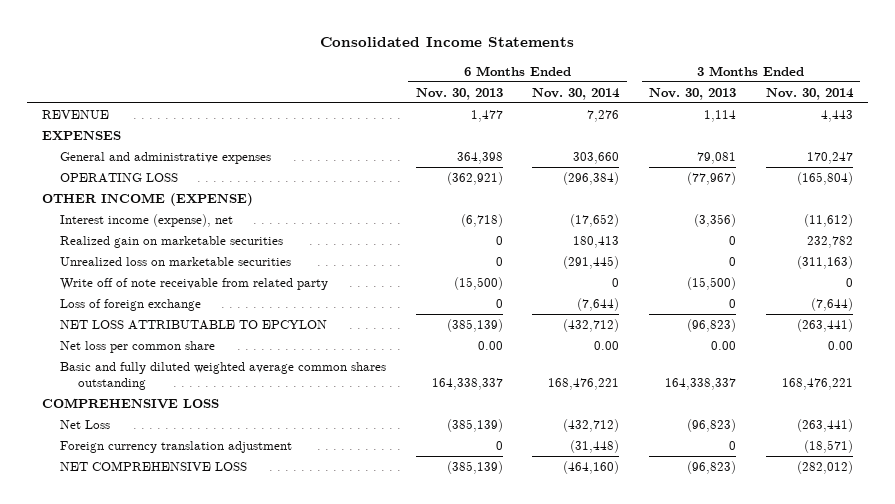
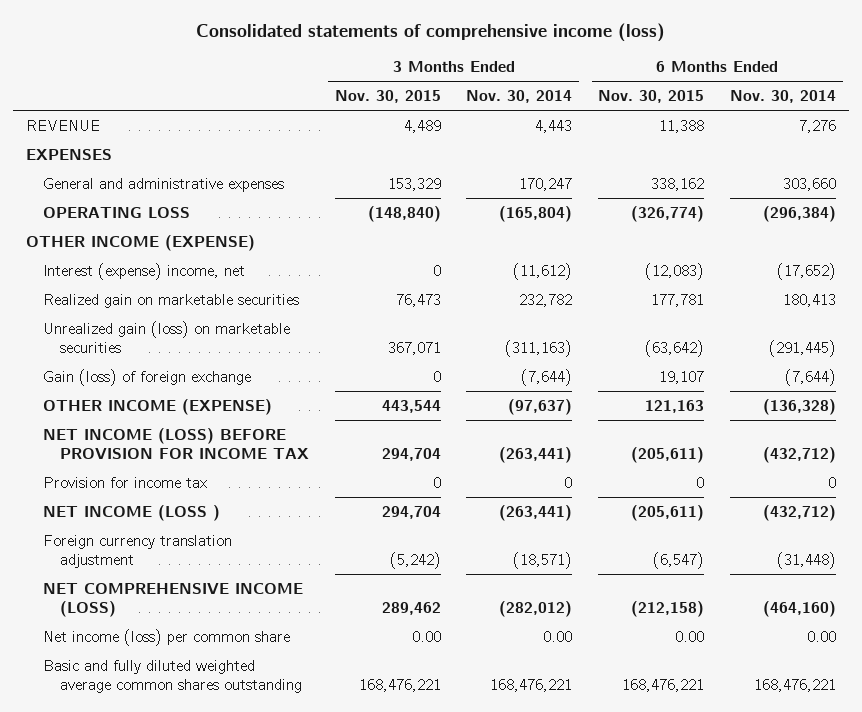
- Consolidated Income Statements
+ Consolidated statements of comprehensive income (loss)
- | 6 Months Ended Nov. 30, 2013 | 6 Months Ended Nov. 30, 2014 | 3 Months Ended Nov. 30, 2013 | 3 Months Ended Nov. 30, 2014
+ | 3 Months Ended Nov. 30, 2015 | 3 Months Ended Nov. 30, 2014 | 6 Months Ended Nov. 30, 2015 | 6 Months Ended Nov. 30, 2014
- Interest income (expense), net | (6,718) | (17,652) | (3,356) | (11,612)
+ Interest (expense) income, net | 0 | (11,612) | (12,083) | (17,652)
- Unrealized loss on marketable securities | 0 | (291,445) | 0 | (311,163)
- Write off of note receivable from related party | (15,500) | 0 | (15,500) | 0
- Loss of foreign exchange | 0 | (7,644) | 0 | (7,644)
- NET LOSS ATTRIBUTABLE TO EPCYLON | (385,139) | (432,712) | (96,823) | (263,441)
- Net loss per common share | 0.00 | 0.00 | 0.00 | 0.00
- COMPREHENSIVE LOSS
- Net Loss | (385,139) | (432,712) | (96,823) | (263,441)
+ Unrealized gain (loss) on marketable securities | 367,071 | (311,163) | (63,642) | (291,445)
+ Gain (loss) of foreign exchange | 0 | (7,644) | 19,107 | (7,644)
+ OTHER INCOME (EXPENSE) | 443,544 | (97,637) | 121,163 | (136,328)
+ NET INCOME (LOSS) BEFORE PROVISION FOR INCOME TAX | 294,704 | (263,441) | (205,611) | (432,712)
+ Provision for income tax | 0 | 0 | 0 | 0
+ NET INCOME (LOSS ) | 294,704 | (263,441) | (205,611) | (432,712)
- NET COMPREHENSIVE LOSS | (385,139) | (464,160) | (96,823) | (282,012)
+ NET COMPREHENSIVE INCOME (LOSS) | 289,462 | (282,012) | (212,158) | (464,160)
+ Net income (loss) per common share | 0.00 | 0.00 | 0.00 | 0.00
moved down: Basic and fully diluted weighted average common shares outstanding | 168,476,221 | 168,476,221 | 168,476,221 | 168,476,221

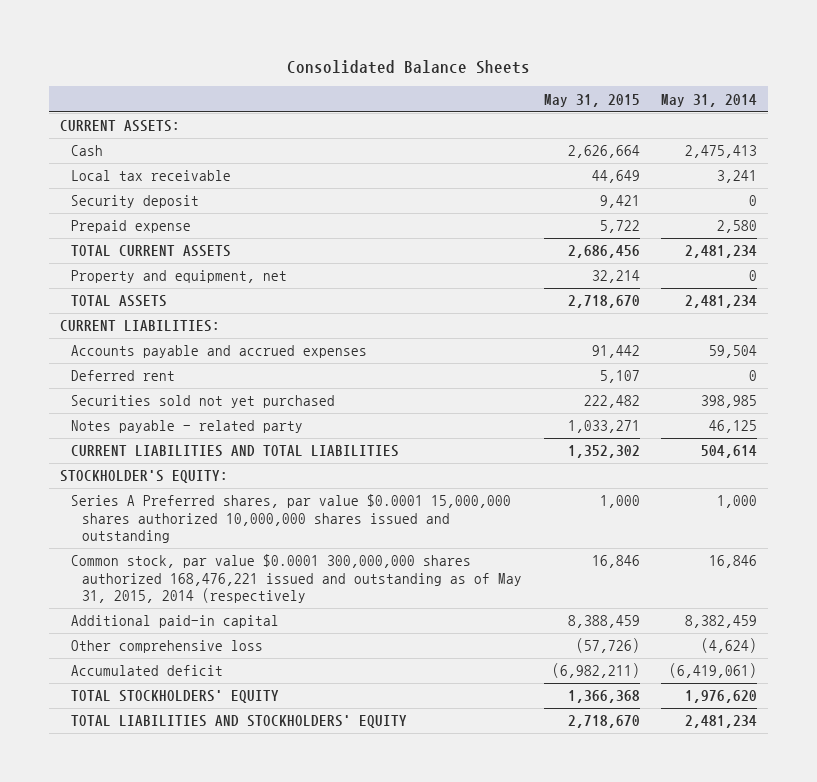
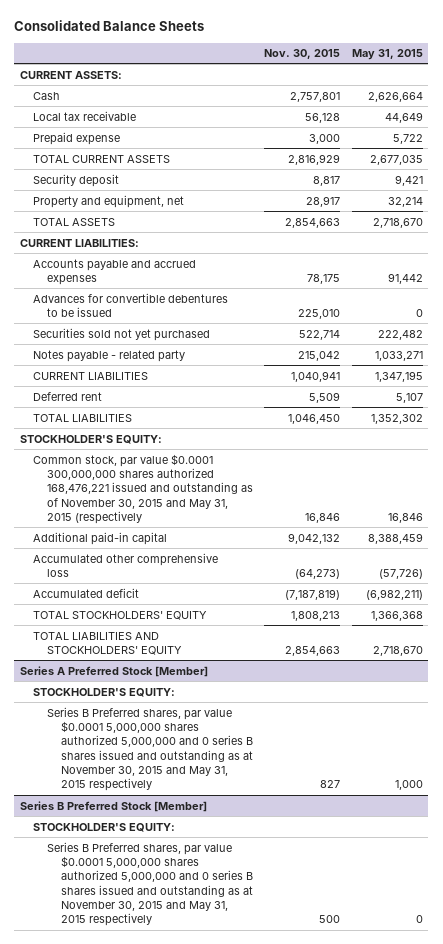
- | May 31, 2015 | May 31, 2014
+ | Nov. 30, 2015 | May 31, 2015
- TOTAL CURRENT ASSETS | 2,686,456 | 2,481,234
+ TOTAL CURRENT ASSETS | 2,816,929 | 2,677,035
moved down: Security deposit | 8,817 | 9,421
+ Advances for convertible debentures to be issued | 225,010 | 0
- CURRENT LIABILITIES AND TOTAL LIABILITIES | 1,352,302 | 504,614
+ CURRENT LIABILITIES | 1,040,941 | 1,347,195
moved down: Deferred rent | 5,509 | 5,107
+ TOTAL LIABILITIES | 1,046,450 | 1,352,302
- Series A Preferred shares, par value $0.0001 15,000,000 shares authorized 10,000,000 shares issued and outstanding | 1,000 | 1,000
- Common stock, par value $0.0001 300,000,000 shares authorized 168,476,221 issued and outstanding as of May 31, 2015, 2014 (respectively | 16,846 | 16,846
+ Common stock, par value $0.0001 300,000,000 shares authorized 168,476,221 issued and outstanding as of November 30, 2015 and May 31, 2015 (respectively | 16,846 | 16,846
- Other comprehensive loss | (57,726) | (4,624)
+ Accumulated other comprehensive loss | (64,273) | (57,726)
+ Series A Preferred Stock [Member]
+ STOCKHOLDER'S EQUITY:
+ Series B Preferred shares, par value $0.0001 5,000,000 shares authorized 5,000,000 and 0 series B shares issued and outstanding as at November 30, 2015 and May 31, 2015 respectively | 827 | 1,000
+ Series B Preferred Stock [Member]
+ STOCKHOLDER'S EQUITY:
+ Series B Preferred shares, par value $0.0001 5,000,000 shares authorized 5,000,000 and 0 series B shares issued and outstanding as at November 30, 2015 and May 31, 2015 respectively | 500 | 0

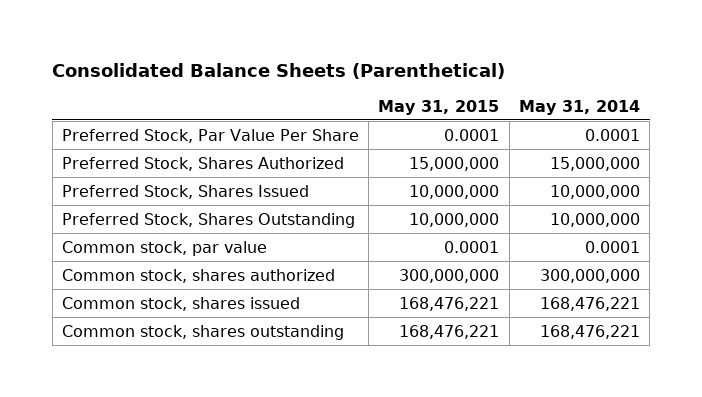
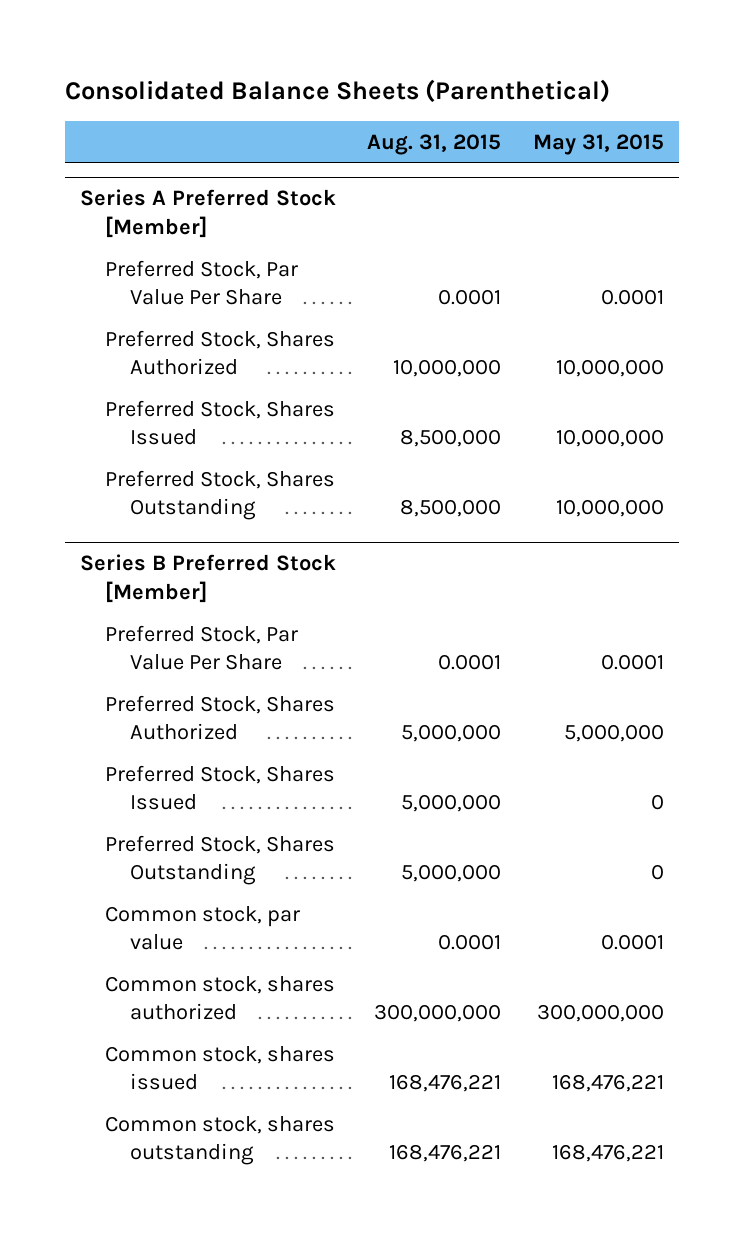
- | May 31, 2015 | May 31, 2014
+ | Aug. 31, 2015 | May 31, 2015
+ Series A Preferred Stock [Member]
- Preferred Stock, Shares Authorized | 15,000,000 | 15,000,000
+ Preferred Stock, Shares Authorized | 10,000,000 | 10,000,000
+ Series B Preferred Stock [Member]
+ Preferred Stock, Par Value Per Share | 0.0001 | 0.0001
+ Preferred Stock, Shares Authorized | 5,000,000 | 5,000,000
+ Preferred Stock, Shares Issued | 5,000,000 | 0
+ Preferred Stock, Shares Outstanding | 5,000,000 | 0

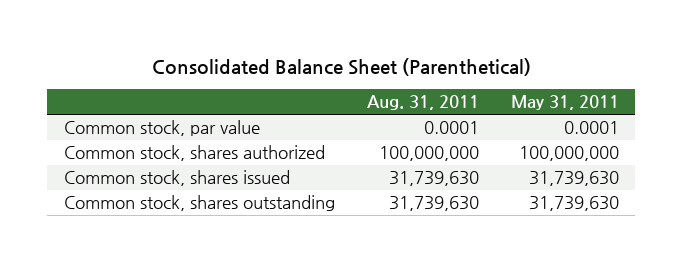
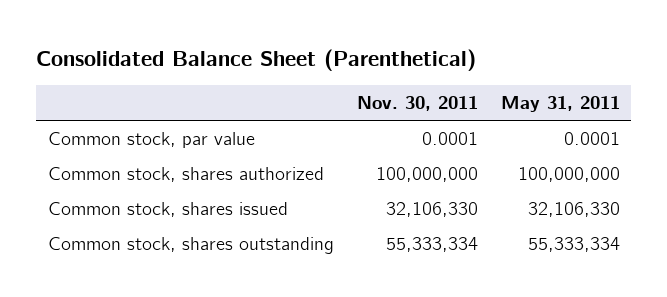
- | Aug. 31, 2011 | May 31, 2011
+ | Nov. 30, 2011 | May 31, 2011
- Common stock, shares issued | 31,739,630 | 31,739,630
- Common stock, shares outstanding | 31,739,630 | 31,739,630
+ Common stock, shares issued | 32,106,330 | 32,106,330
+ Common stock, shares outstanding | 55,333,334 | 55,333,334

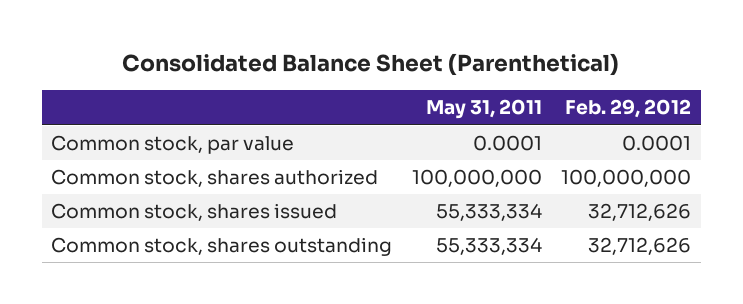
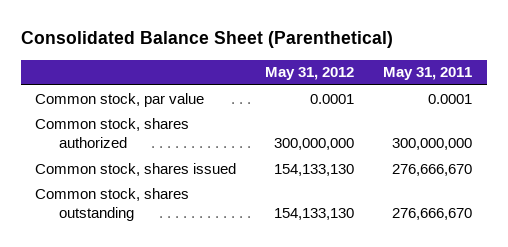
- | May 31, 2011 | Feb. 29, 2012
+ | May 31, 2012 | May 31, 2011
- Common stock, shares authorized | 100,000,000 | 100,000,000
- Common stock, shares issued | 55,333,334 | 32,712,626
- Common stock, shares outstanding | 55,333,334 | 32,712,626
+ Common stock, shares authorized | 300,000,000 | 300,000,000
+ Common stock, shares issued | 154,133,130 | 276,666,670
+ Common stock, shares outstanding | 154,133,130 | 276,666,670

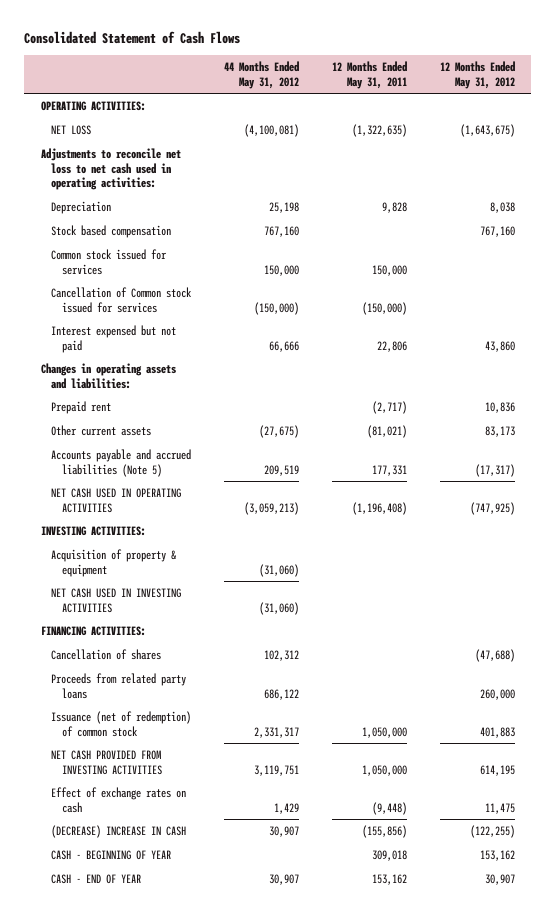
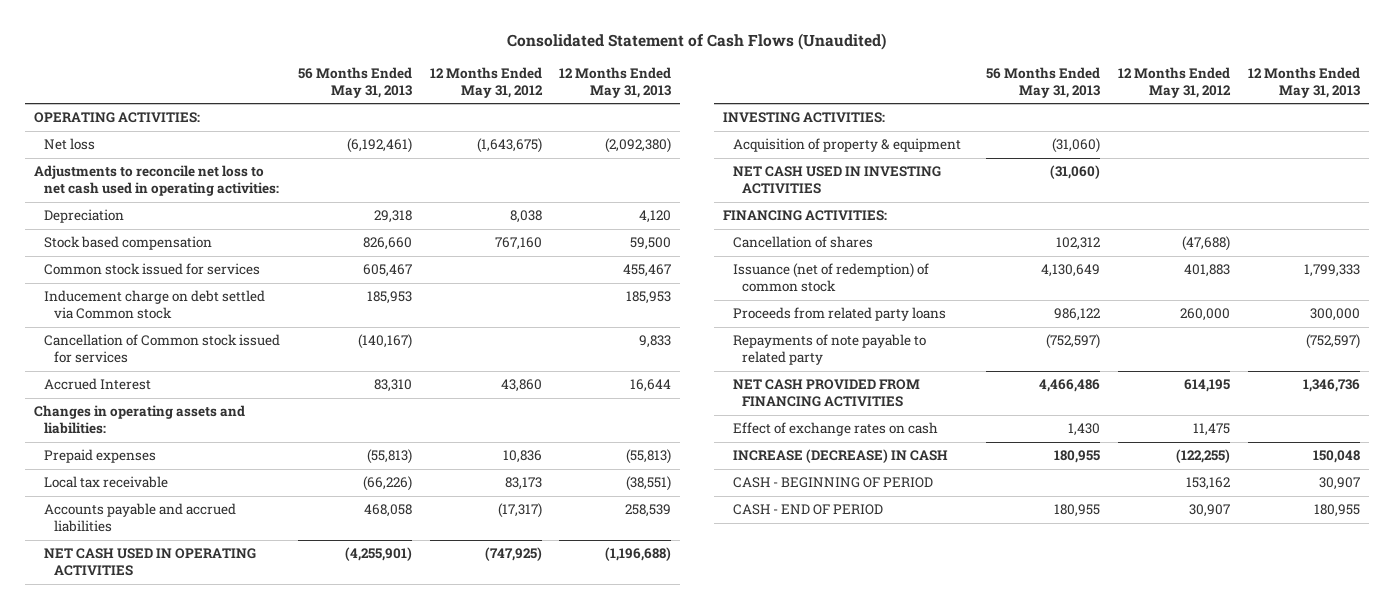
- Consolidated Statement of Cash Flows
+ Consolidated Statement of Cash Flows (Unaudited)
- | 44 Months Ended May 31, 2012 | 12 Months Ended May 31, 2011 | 12 Months Ended May 31, 2012
+ | 56 Months Ended May 31, 2013 | 12 Months Ended May 31, 2012 | 12 Months Ended May 31, 2013
- NET LOSS | (4,100,081) | (1,322,635) | (1,643,675)
+ Net loss | (6,192,461) | (1,643,675) | (2,092,380)
+ Inducement charge on debt settled via Common stock | 185,953 | | 185,953
- Interest expensed but not paid | 66,666 | 22,806 | 43,860
+ Accrued Interest | 83,310 | 43,860 | 16,644
- Prepaid rent | | (2,717) | 10,836
- Other current assets | (27,675) | (81,021) | 83,173
- Accounts payable and accrued liabilities (Note 5) | 209,519 | 177,331 | (17,317)
+ Prepaid expenses | (55,813) | 10,836 | (55,813)
+ Local tax receivable | (66,226) | 83,173 | (38,551)
+ Accounts payable and accrued liabilities | 468,058 | (17,317) | 258,539
- NET CASH PROVIDED FROM INVESTING ACTIVITIES | 3,119,751 | 1,050,000 | 614,195
moved down: Proceeds from related party loans | 986,122 | 260,000 | 300,000
+ Repayments of note payable to related party | (752,597) | | (752,597)
+ NET CASH PROVIDED FROM FINANCING ACTIVITIES | 4,466,486 | 614,195 | 1,346,736
- (DECREASE) INCREASE IN CASH | 30,907 | (155,856) | (122,255)
- CASH - BEGINNING OF YEAR | | 309,018 | 153,162
- CASH - END OF YEAR | 30,907 | 153,162 | 30,907
+ INCREASE (DECREASE) IN CASH | 180,955 | (122,255) | 150,048
+ CASH - BEGINNING OF PERIOD | | 153,162 | 30,907
+ CASH - END OF PERIOD | 180,955 | 30,907 | 180,955

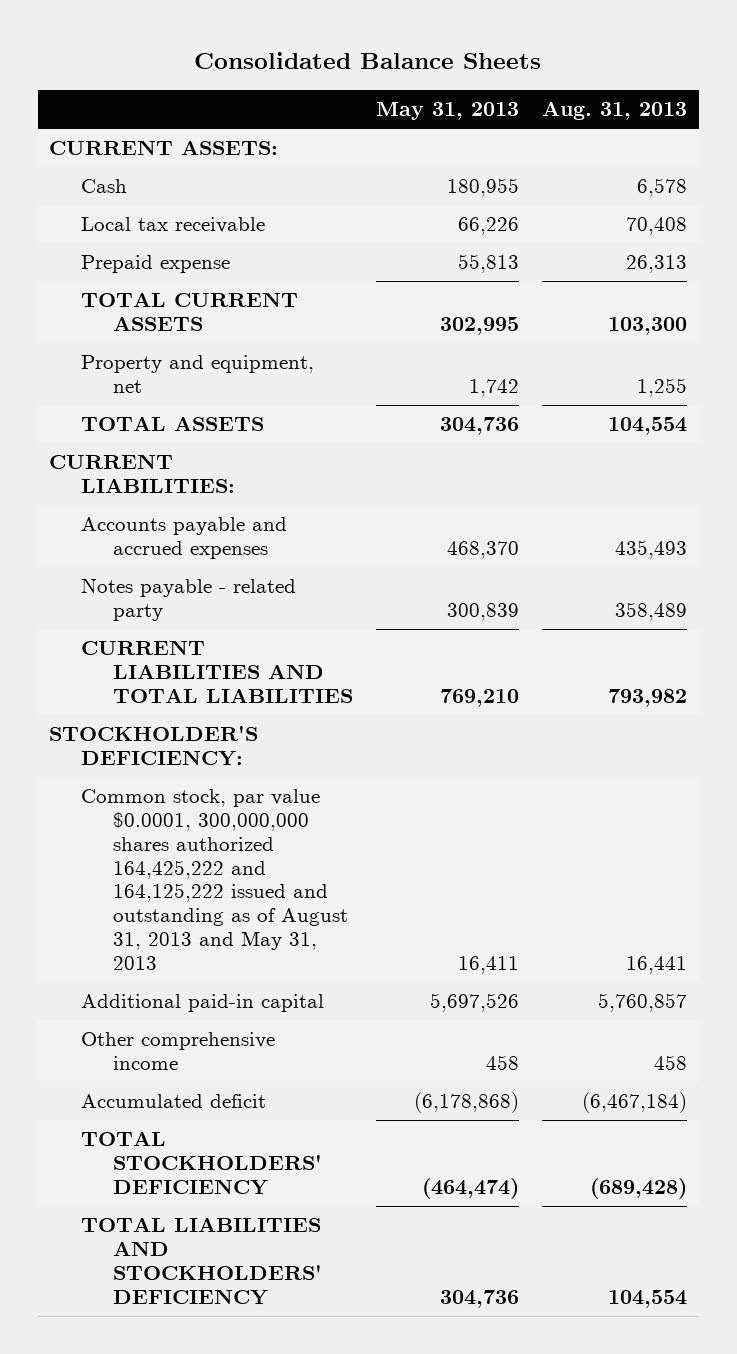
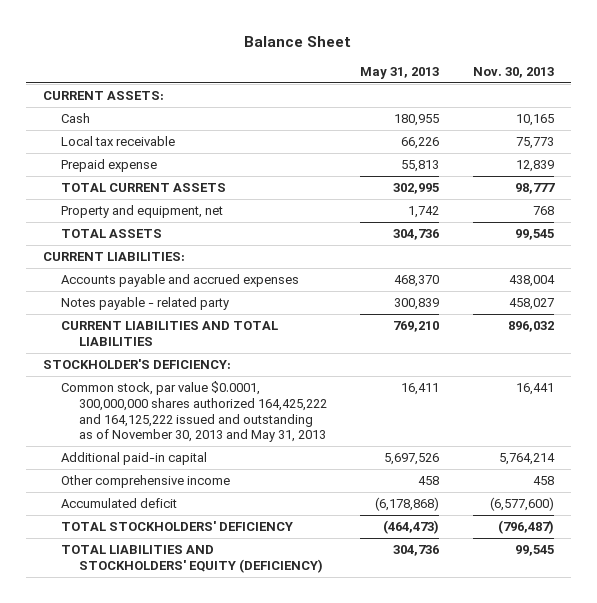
- Consolidated Balance Sheets
+ Balance Sheet
- | May 31, 2013 | Aug. 31, 2013
+ | May 31, 2013 | Nov. 30, 2013
- Common stock, par value $0.0001, 300,000,000 shares authorized 164,425,222 and 164,125,222 issued and outstanding as of August 31, 2013 and May 31, 2013 | 16,411 | 16,441
+ Common stock, par value $0.0001, 300,000,000 shares authorized 164,425,222 and 164,125,222 issued and outstanding as of November 30, 2013 and May 31, 2013 | 16,411 | 16,441
- TOTAL STOCKHOLDERS' DEFICIENCY | (464,474) | (689,428)
- TOTAL LIABILITIES AND STOCKHOLDERS' DEFICIENCY | 304,736 | 104,554
+ TOTAL STOCKHOLDERS' DEFICIENCY | (464,473) | (796,487)
+ TOTAL LIABILITIES AND STOCKHOLDERS' EQUITY (DEFICIENCY) | 304,736 | 99,545

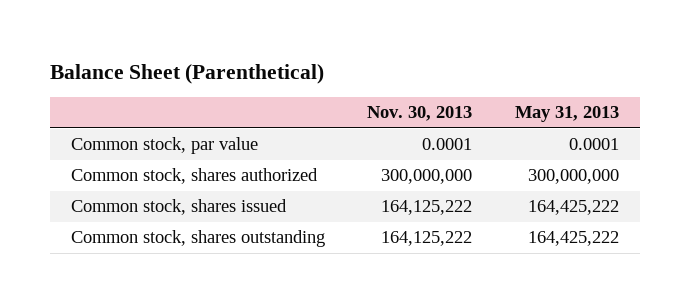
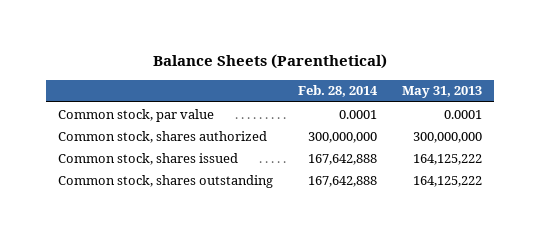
- Balance Sheet (Parenthetical)
+ Balance Sheets (Parenthetical)
- | Nov. 30, 2013 | May 31, 2013
+ | Feb. 28, 2014 | May 31, 2013
- Common stock, shares issued | 164,125,222 | 164,425,222
- Common stock, shares outstanding | 164,125,222 | 164,425,222
+ Common stock, shares issued | 167,642,888 | 164,125,222
+ Common stock, shares outstanding | 167,642,888 | 164,125,222

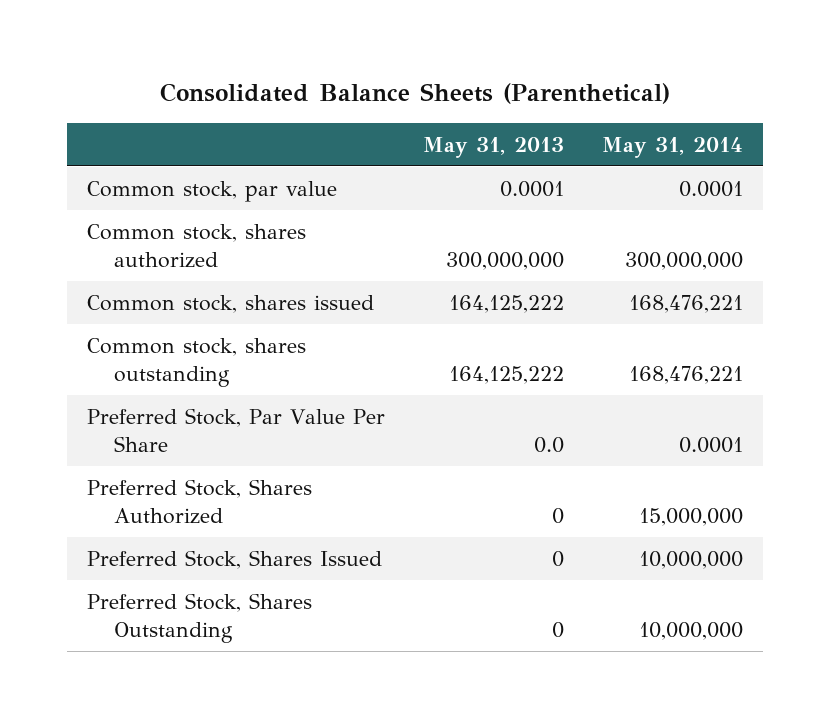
- Balance Sheets (Parenthetical)
+ Consolidated Balance Sheets (Parenthetical)
- | Feb. 28, 2014 | May 31, 2013
+ | May 31, 2013 | May 31, 2014
+ Preferred Stock, Par Value Per Share | 0.0 | 0.0001
+ Preferred Stock, Shares Authorized | 0 | 15,000,000
+ Preferred Stock, Shares Issued | 0 | 10,000,000
+ Preferred Stock, Shares Outstanding | 0 | 10,000,000

